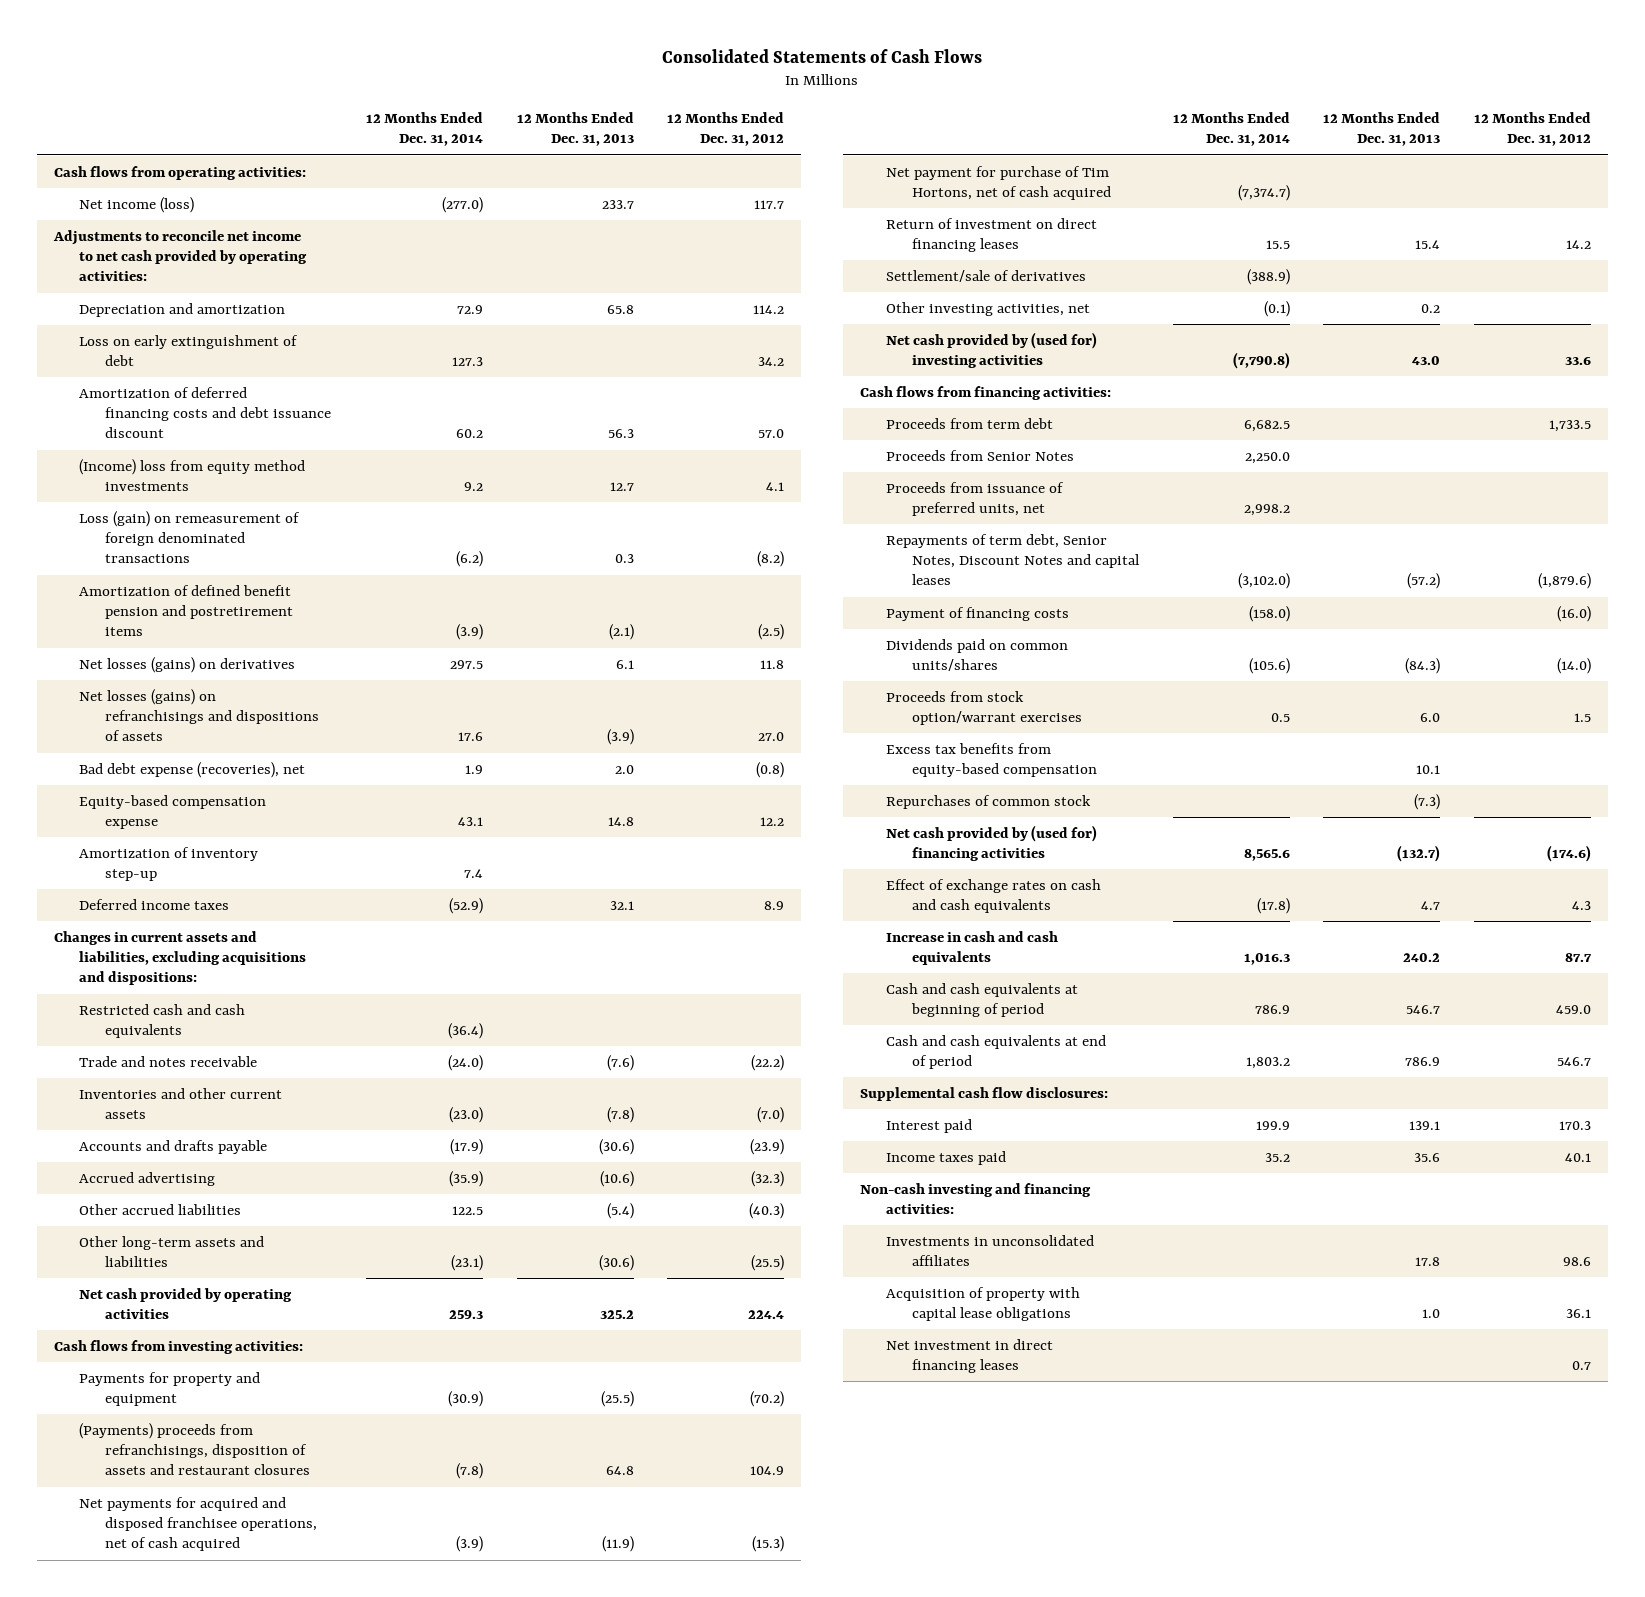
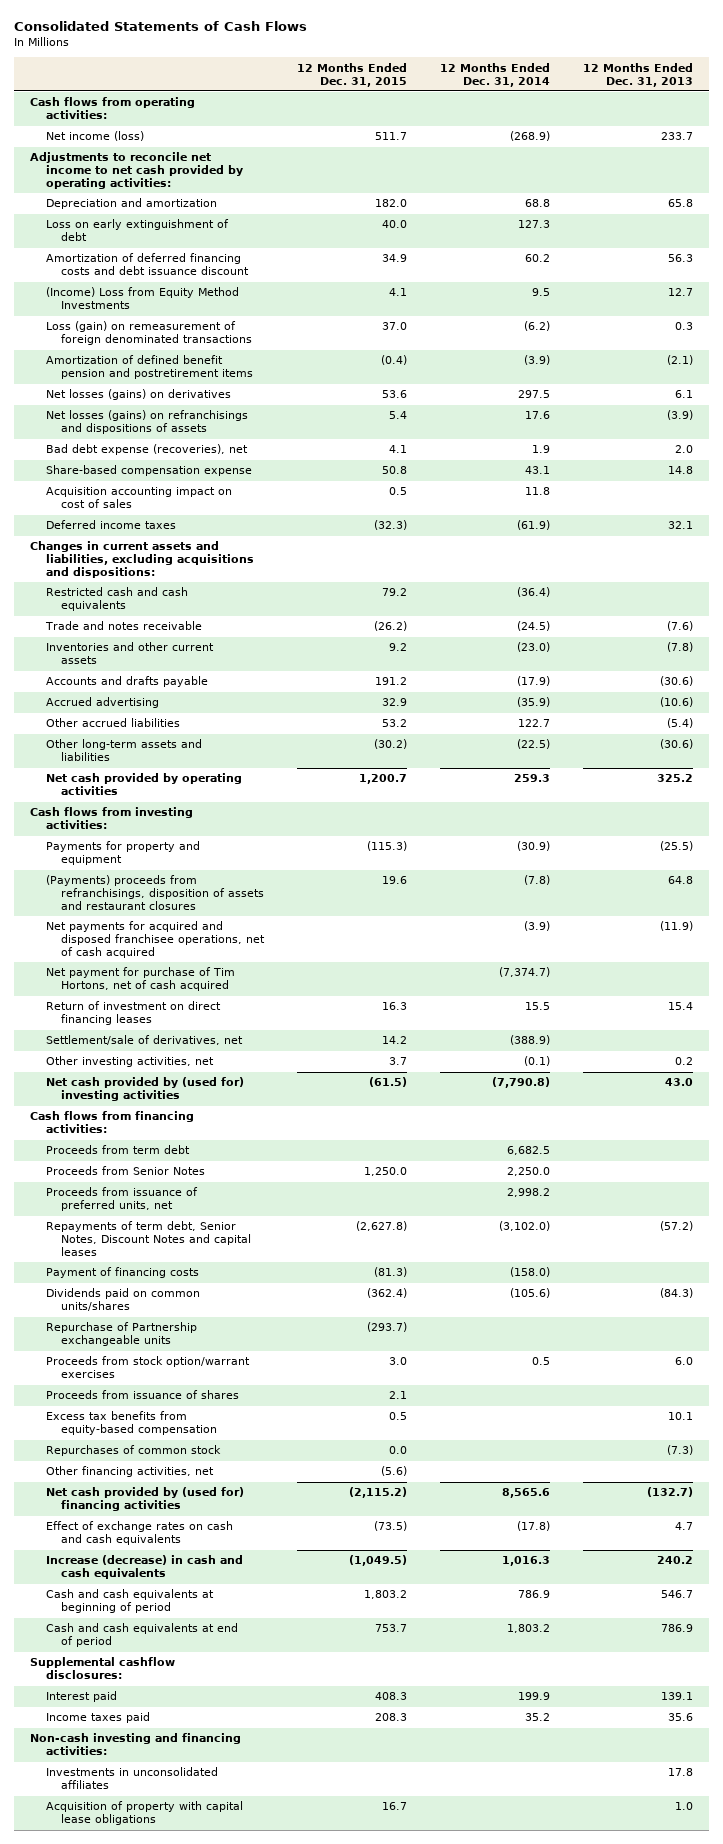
- | 12 Months Ended Dec. 31, 2014 | 12 Months Ended Dec. 31, 2013 | 12 Months Ended Dec. 31, 2012
+ | 12 Months Ended Dec. 31, 2015 | 12 Months Ended Dec. 31, 2014 | 12 Months Ended Dec. 31, 2013
- Net income (loss) | (277.0) | 233.7 | 117.7
+ Net income (loss) | 511.7 | (268.9) | 233.7
- Depreciation and amortization | 72.9 | 65.8 | 114.2
+ Depreciation and amortization | 182.0 | 68.8 | 65.8
- (Income) loss from equity method investments | 9.2 | 12.7 | 4.1
+ (Income) Loss from Equity Method Investments | 4.1 | 9.5 | 12.7
- Equity-based compensation expense | 43.1 | 14.8 | 12.2
- Amortization of inventory step-up | 7.4 | |
- Deferred income taxes | (52.9) | 32.1 | 8.9
+ Share-based compensation expense | 50.8 | 43.1 | 14.8
+ Acquisition accounting impact on cost of sales | 0.5 | 11.8 |
+ Deferred income taxes | (32.3) | (61.9) | 32.1
- Trade and notes receivable | (24.0) | (7.6) | (22.2)
+ Trade and notes receivable | (26.2) | (24.5) | (7.6)
- Other accrued liabilities | 122.5 | (5.4) | (40.3)
- Other long-term assets and liabilities | (23.1) | (30.6) | (25.5)
+ Other accrued liabilities | 53.2 | 122.7 | (5.4)
+ Other long-term assets and liabilities | (30.2) | (22.5) | (30.6)
- Settlement/sale of derivatives | (388.9) | |
+ Settlement/sale of derivatives, net | 14.2 | (388.9) |
+ Repurchase of Partnership exchangeable units | (293.7) | |
+ Proceeds from issuance of shares | 2.1 | |
+ Other financing activities, net | (5.6) | |
- Increase in cash and cash equivalents | 1,016.3 | 240.2 | 87.7
+ Increase (decrease) in cash and cash equivalents | (1,049.5) | 1,016.3 | 240.2
- Supplemental cash flow disclosures:
+ Supplemental cashflow disclosures:
- Net investment in direct financing leases | | | 0.7

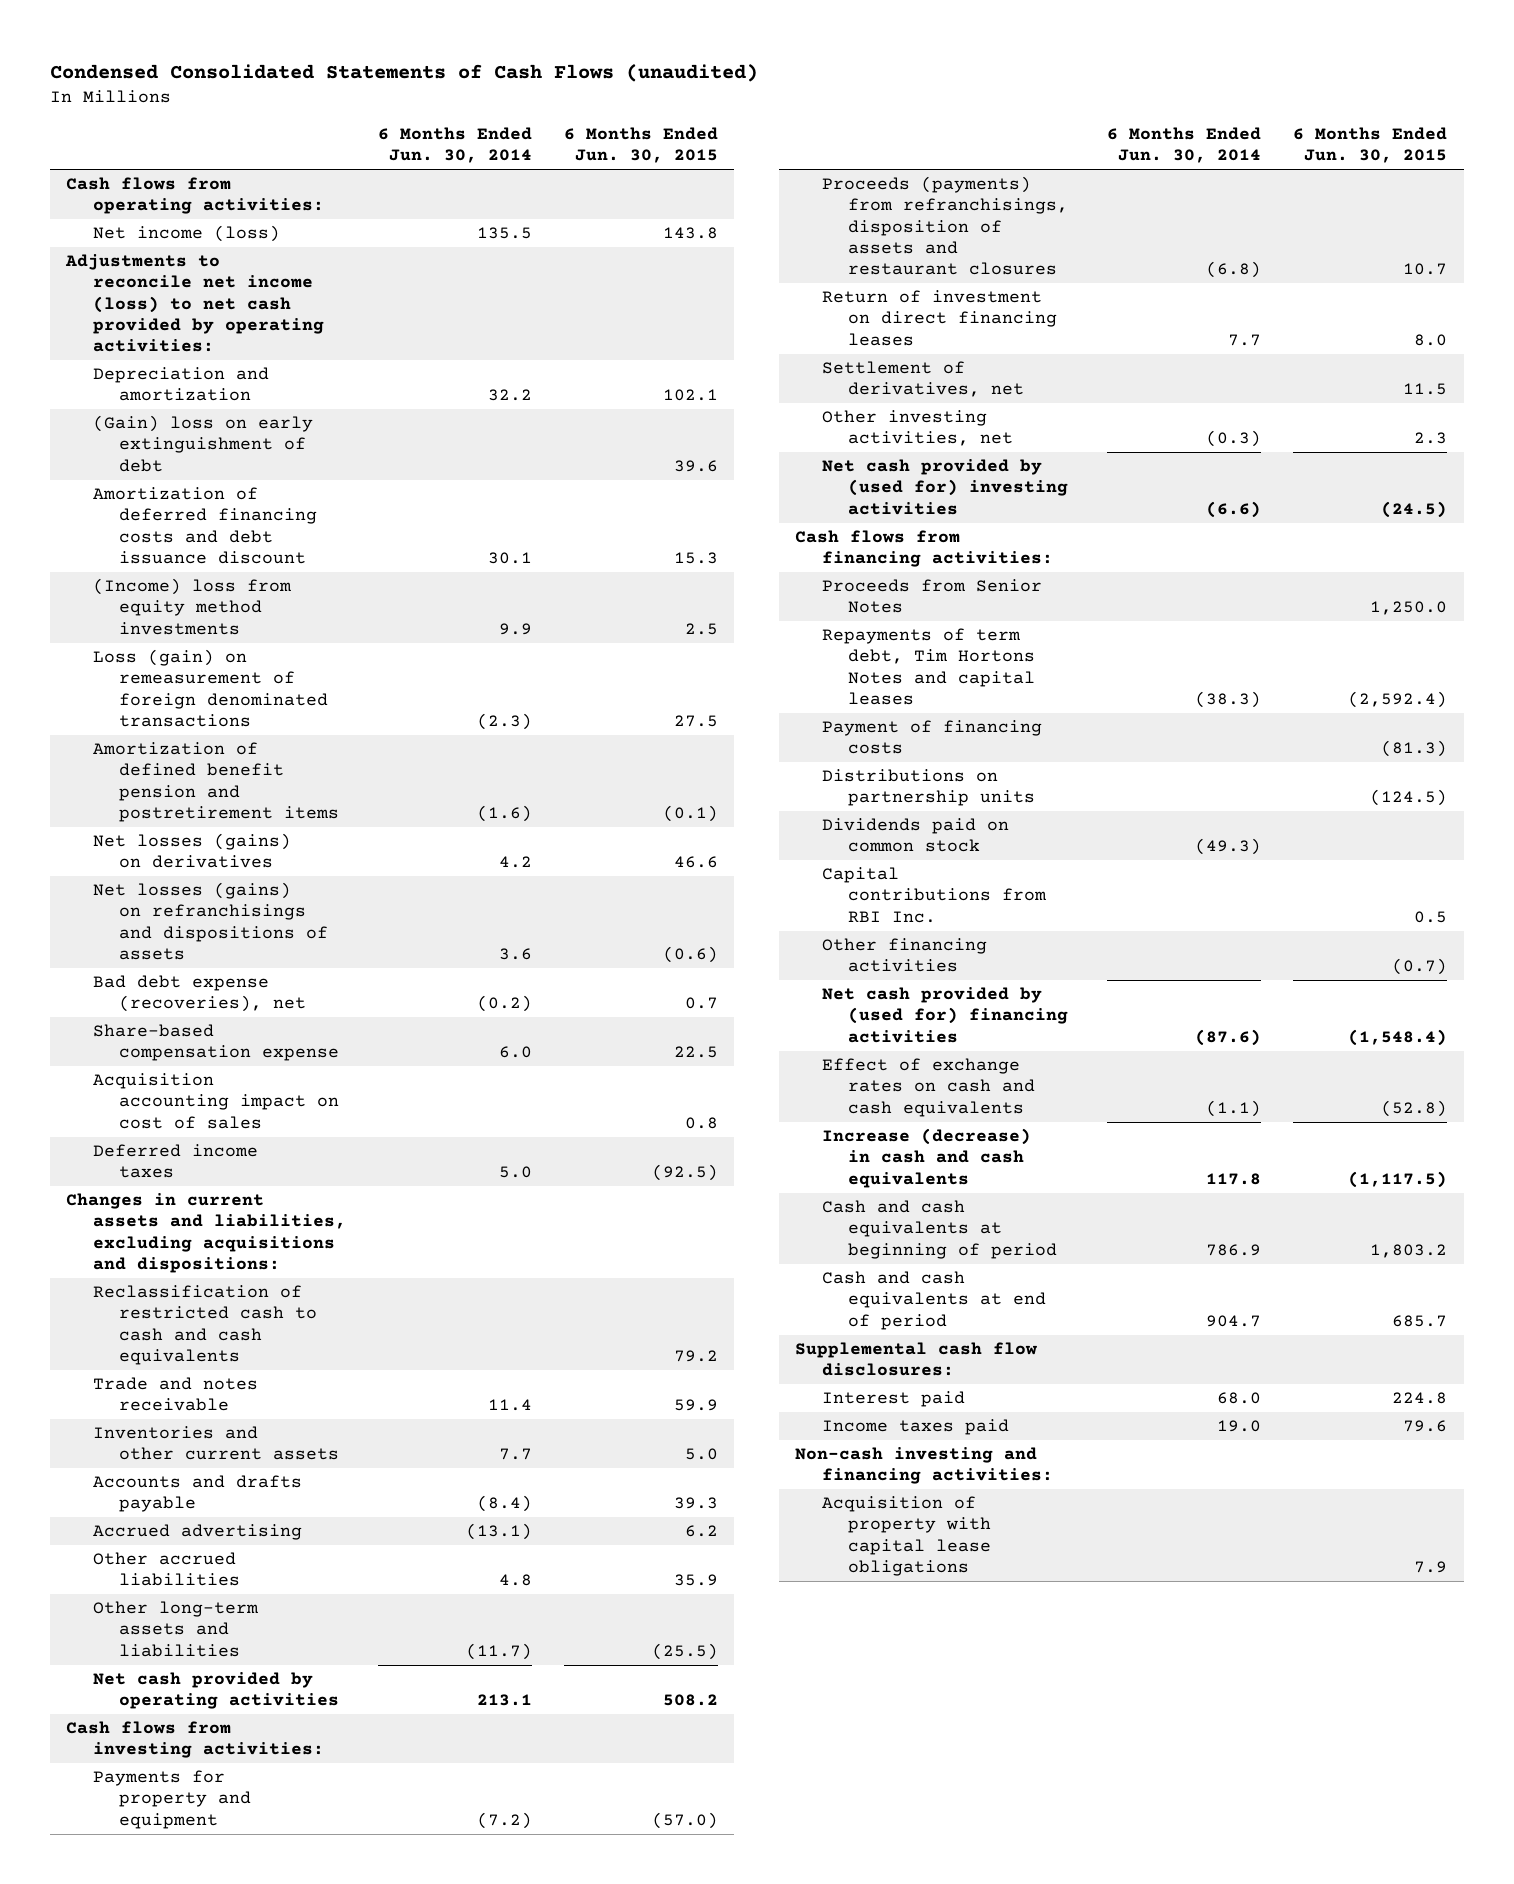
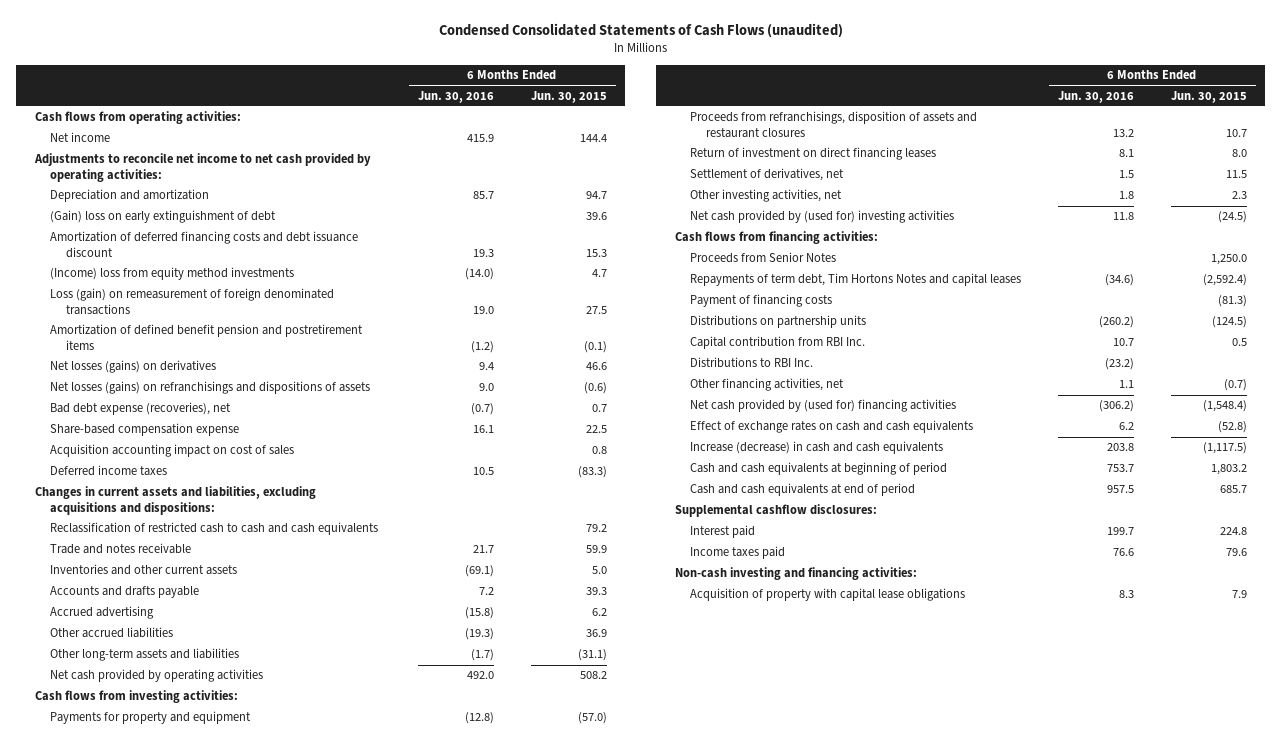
- | 6 Months Ended Jun. 30, 2014 | 6 Months Ended Jun. 30, 2015
+ | 6 Months Ended Jun. 30, 2016 | 6 Months Ended Jun. 30, 2015
- Net income (loss) | 135.5 | 143.8
- Adjustments to reconcile net income (loss) to net cash provided by operating activities:
- Depreciation and amortization | 32.2 | 102.1
+ Net income | 415.9 | 144.4
+ Adjustments to reconcile net income to net cash provided by operating activities:
+ Depreciation and amortization | 85.7 | 94.7
- (Income) loss from equity method investments | 9.9 | 2.5
+ (Income) loss from equity method investments | (14.0) | 4.7
- Deferred income taxes | 5.0 | (92.5)
+ Deferred income taxes | 10.5 | (83.3)
- Other accrued liabilities | 4.8 | 35.9
- Other long-term assets and liabilities | (11.7) | (25.5)
+ Other accrued liabilities | (19.3) | 36.9
+ Other long-term assets and liabilities | (1.7) | (31.1)
- Proceeds (payments) from refranchisings, disposition of assets and restaurant closures | (6.8) | 10.7
+ Proceeds from refranchisings, disposition of assets and restaurant closures | 13.2 | 10.7
- Dividends paid on common stock | (49.3) |
- Capital contributions from RBI Inc. | | 0.5
- Other financing activities | | (0.7)
+ Capital contribution from RBI Inc. | 10.7 | 0.5
+ Distributions to RBI Inc. | (23.2) |
+ Other financing activities, net | 1.1 | (0.7)
- Supplemental cash flow disclosures:
+ Supplemental cashflow disclosures:

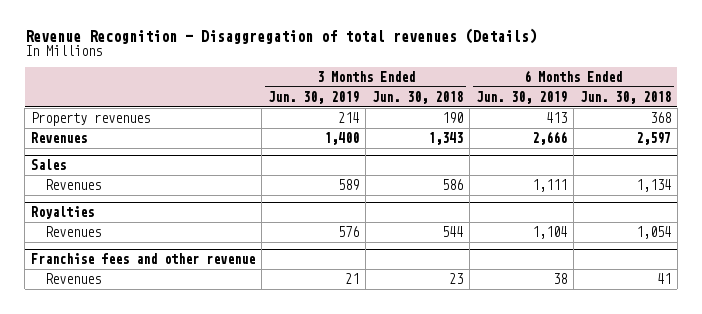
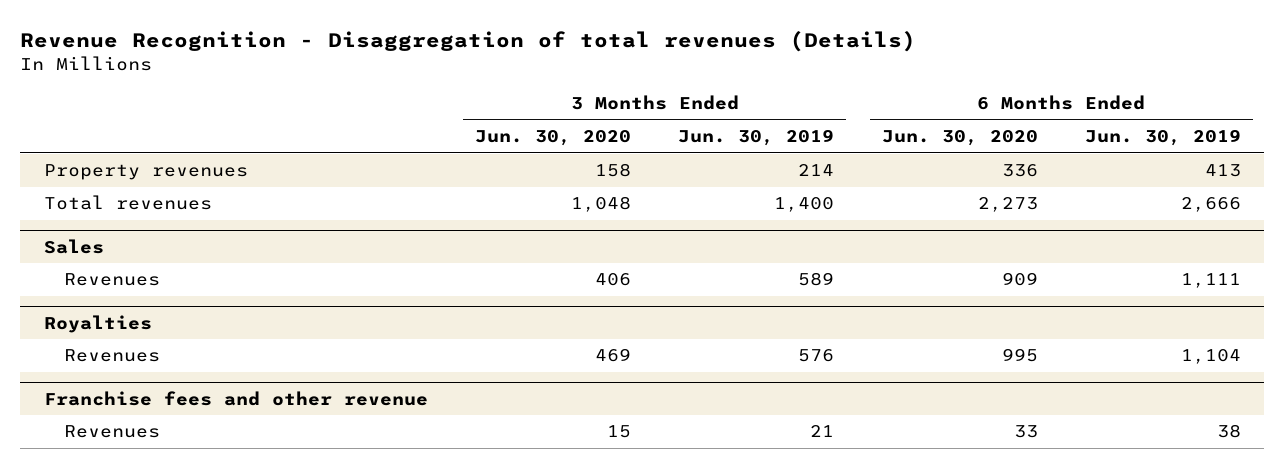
- | 3 Months Ended Jun. 30, 2019 | 3 Months Ended Jun. 30, 2018 | 6 Months Ended Jun. 30, 2019 | 6 Months Ended Jun. 30, 2018
+ | 3 Months Ended Jun. 30, 2020 | 3 Months Ended Jun. 30, 2019 | 6 Months Ended Jun. 30, 2020 | 6 Months Ended Jun. 30, 2019
- Revenues | 1,400 | 1,343 | 2,666 | 2,597
+ Total revenues | 1,048 | 1,400 | 2,273 | 2,666

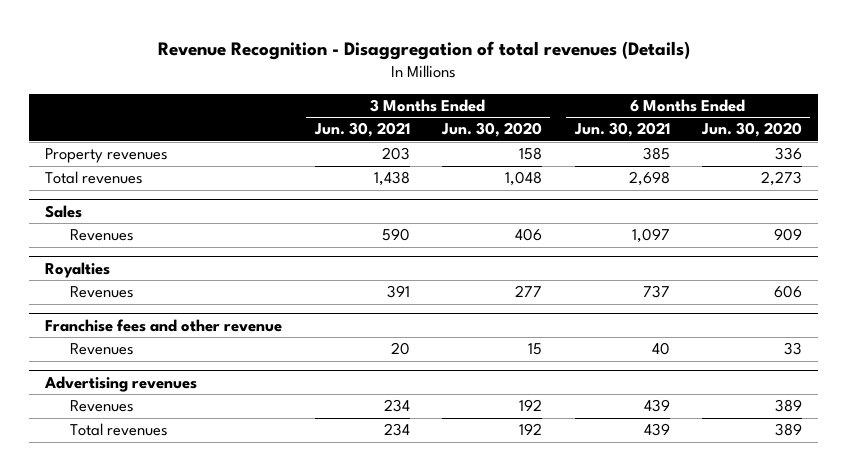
- | 3 Months Ended Jun. 30, 2020 | 3 Months Ended Jun. 30, 2019 | 6 Months Ended Jun. 30, 2020 | 6 Months Ended Jun. 30, 2019
+ | 3 Months Ended Jun. 30, 2021 | 3 Months Ended Jun. 30, 2020 | 6 Months Ended Jun. 30, 2021 | 6 Months Ended Jun. 30, 2020
@ Royalties
- Revenues | 469 | 576 | 995 | 1,104
+ Revenues | 391 | 277 | 737 | 606
+ Advertising revenues
+ Revenues | 234 | 192 | 439 | 389
+ Total revenues | 234 | 192 | 439 | 389

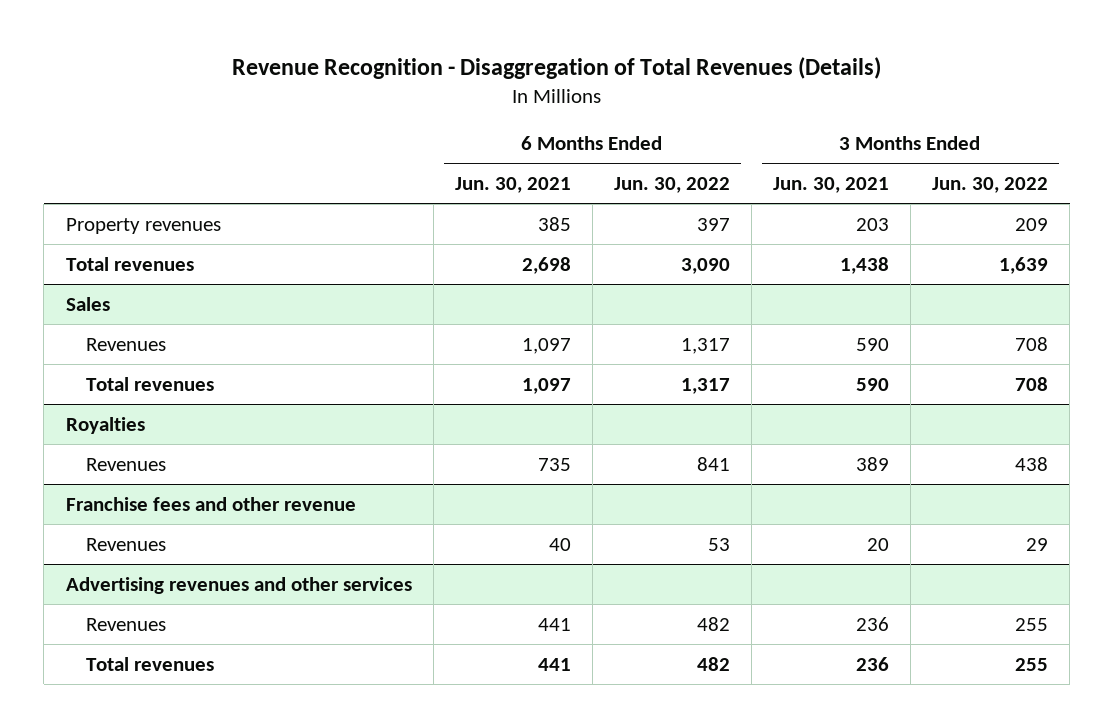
- Revenue Recognition - Disaggregation of total revenues (Details)
+ Revenue Recognition - Disaggregation of Total Revenues (Details)
- | 3 Months Ended Jun. 30, 2021 | 3 Months Ended Jun. 30, 2020 | 6 Months Ended Jun. 30, 2021 | 6 Months Ended Jun. 30, 2020
+ | 6 Months Ended Jun. 30, 2021 | 6 Months Ended Jun. 30, 2022 | 3 Months Ended Jun. 30, 2021 | 3 Months Ended Jun. 30, 2022
@ Sales
+ Total revenues | 1,097 | 1,317 | 590 | 708
@ Royalties
- Revenues | 391 | 277 | 737 | 606
+ Revenues | 735 | 841 | 389 | 438
- Advertising revenues
- Revenues | 234 | 192 | 439 | 389
- Total revenues | 234 | 192 | 439 | 389
+ Advertising revenues and other services
+ Revenues | 441 | 482 | 236 | 255
+ Total revenues | 441 | 482 | 236 | 255

